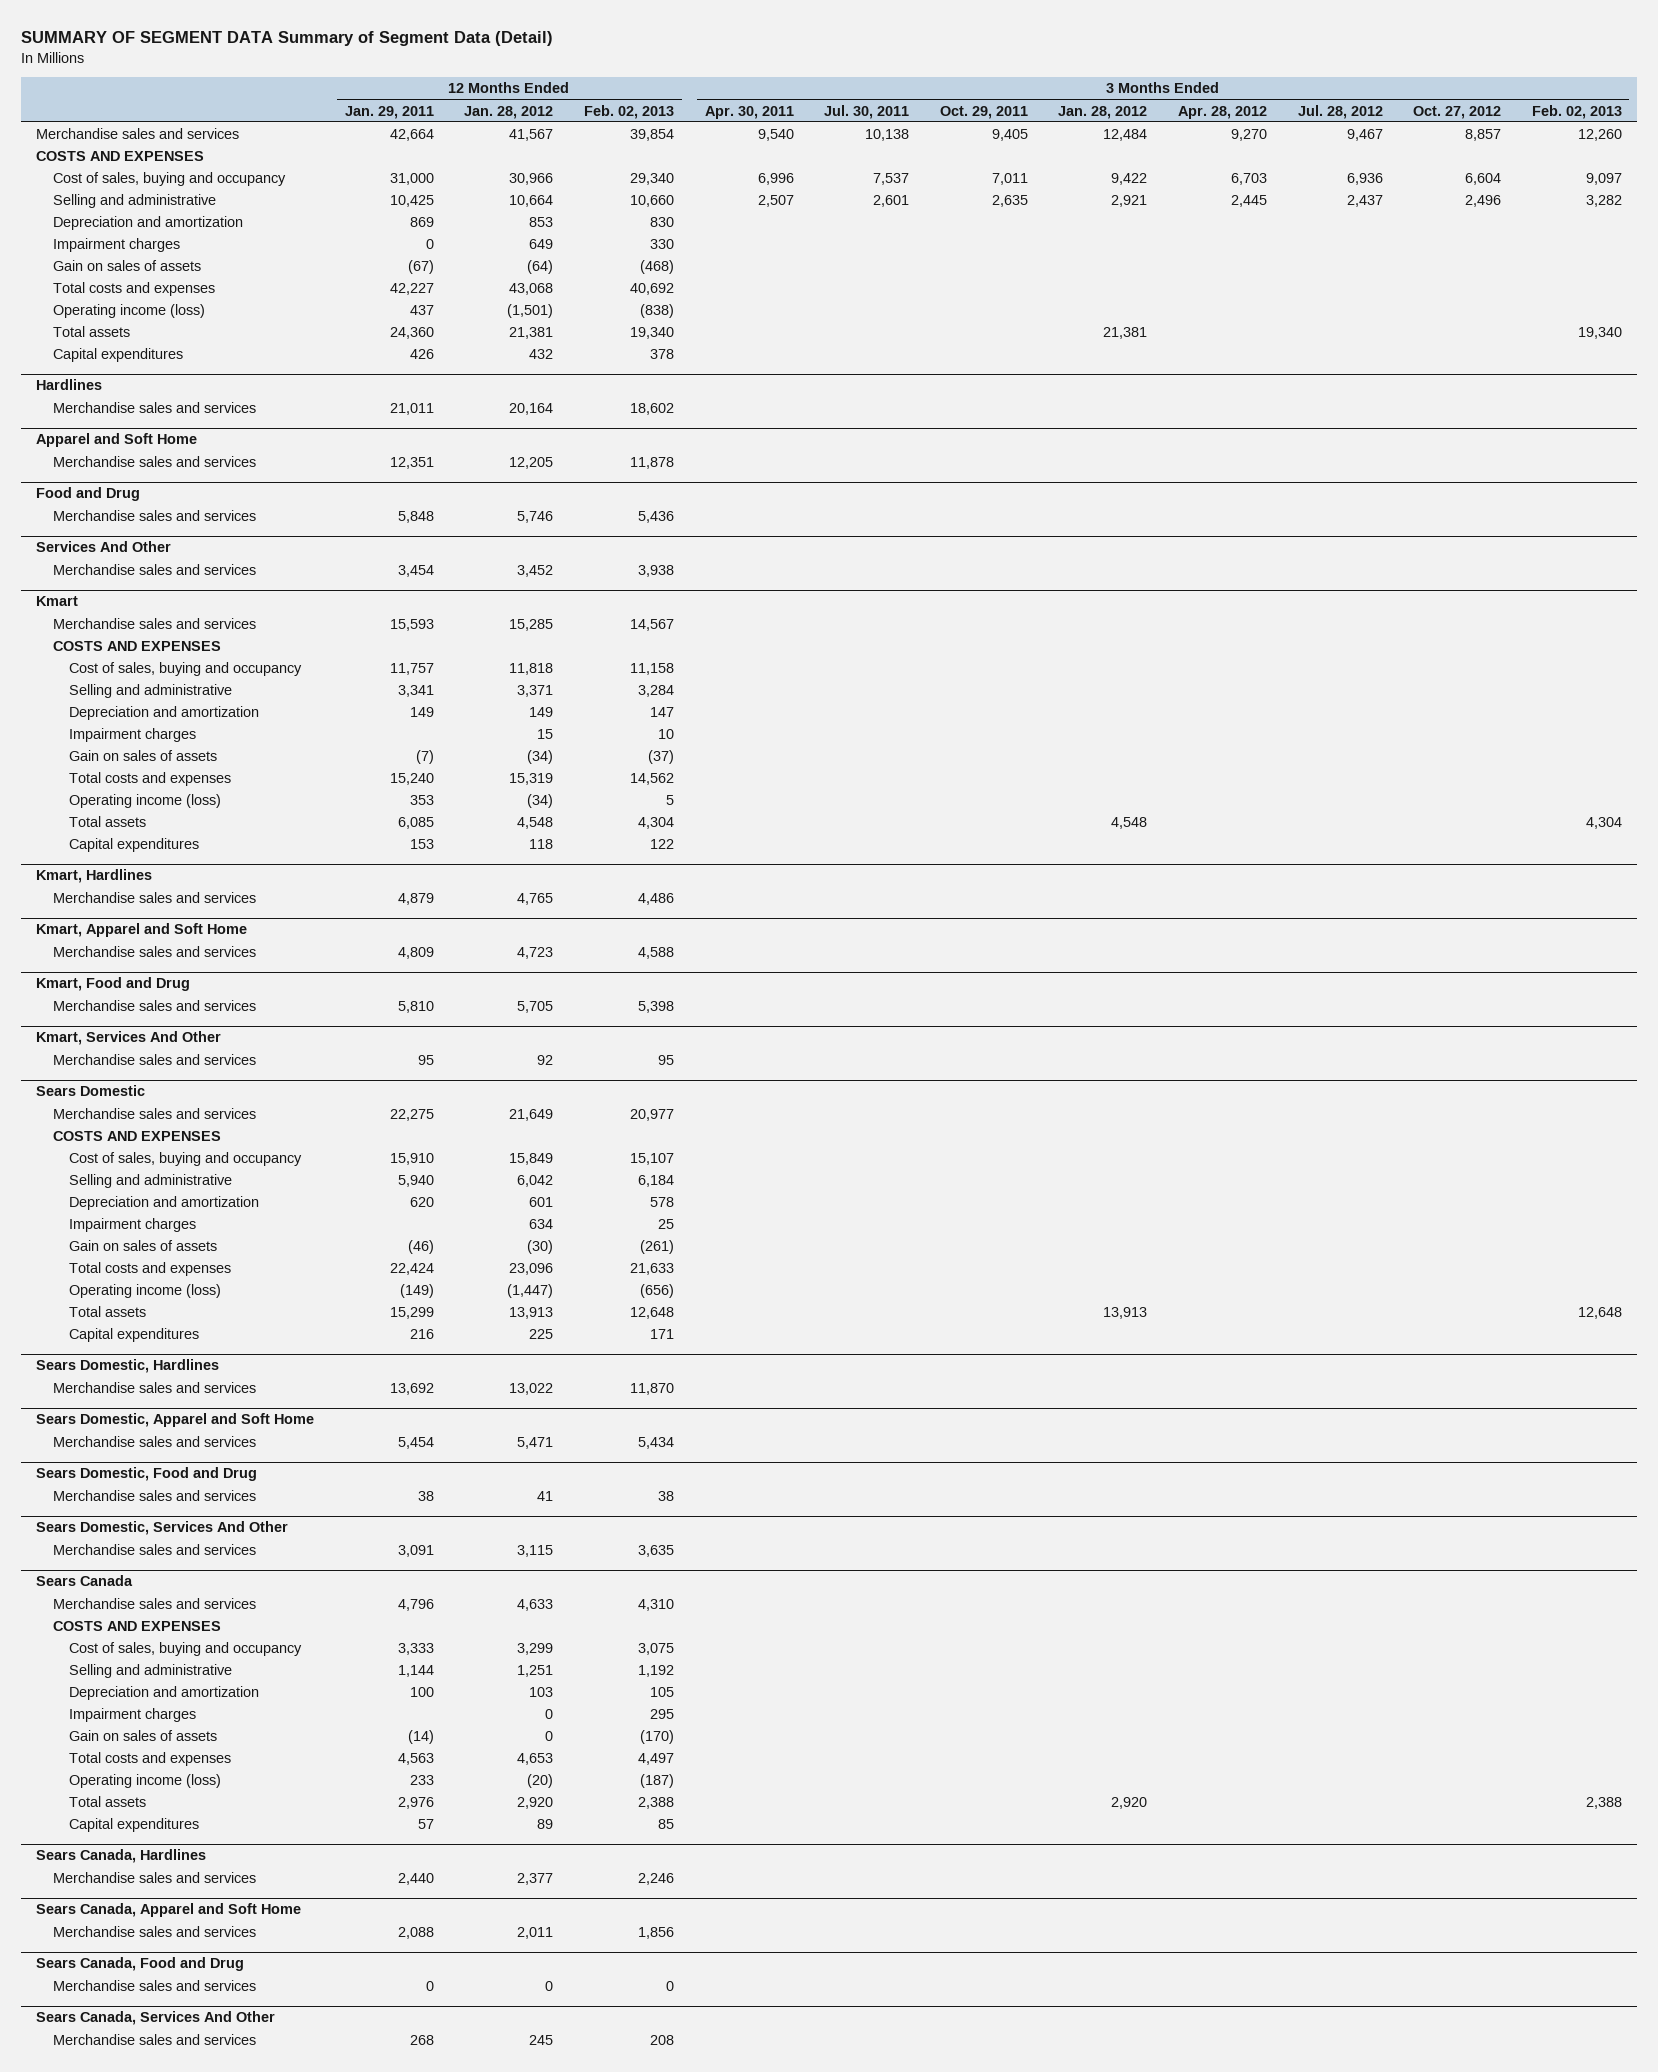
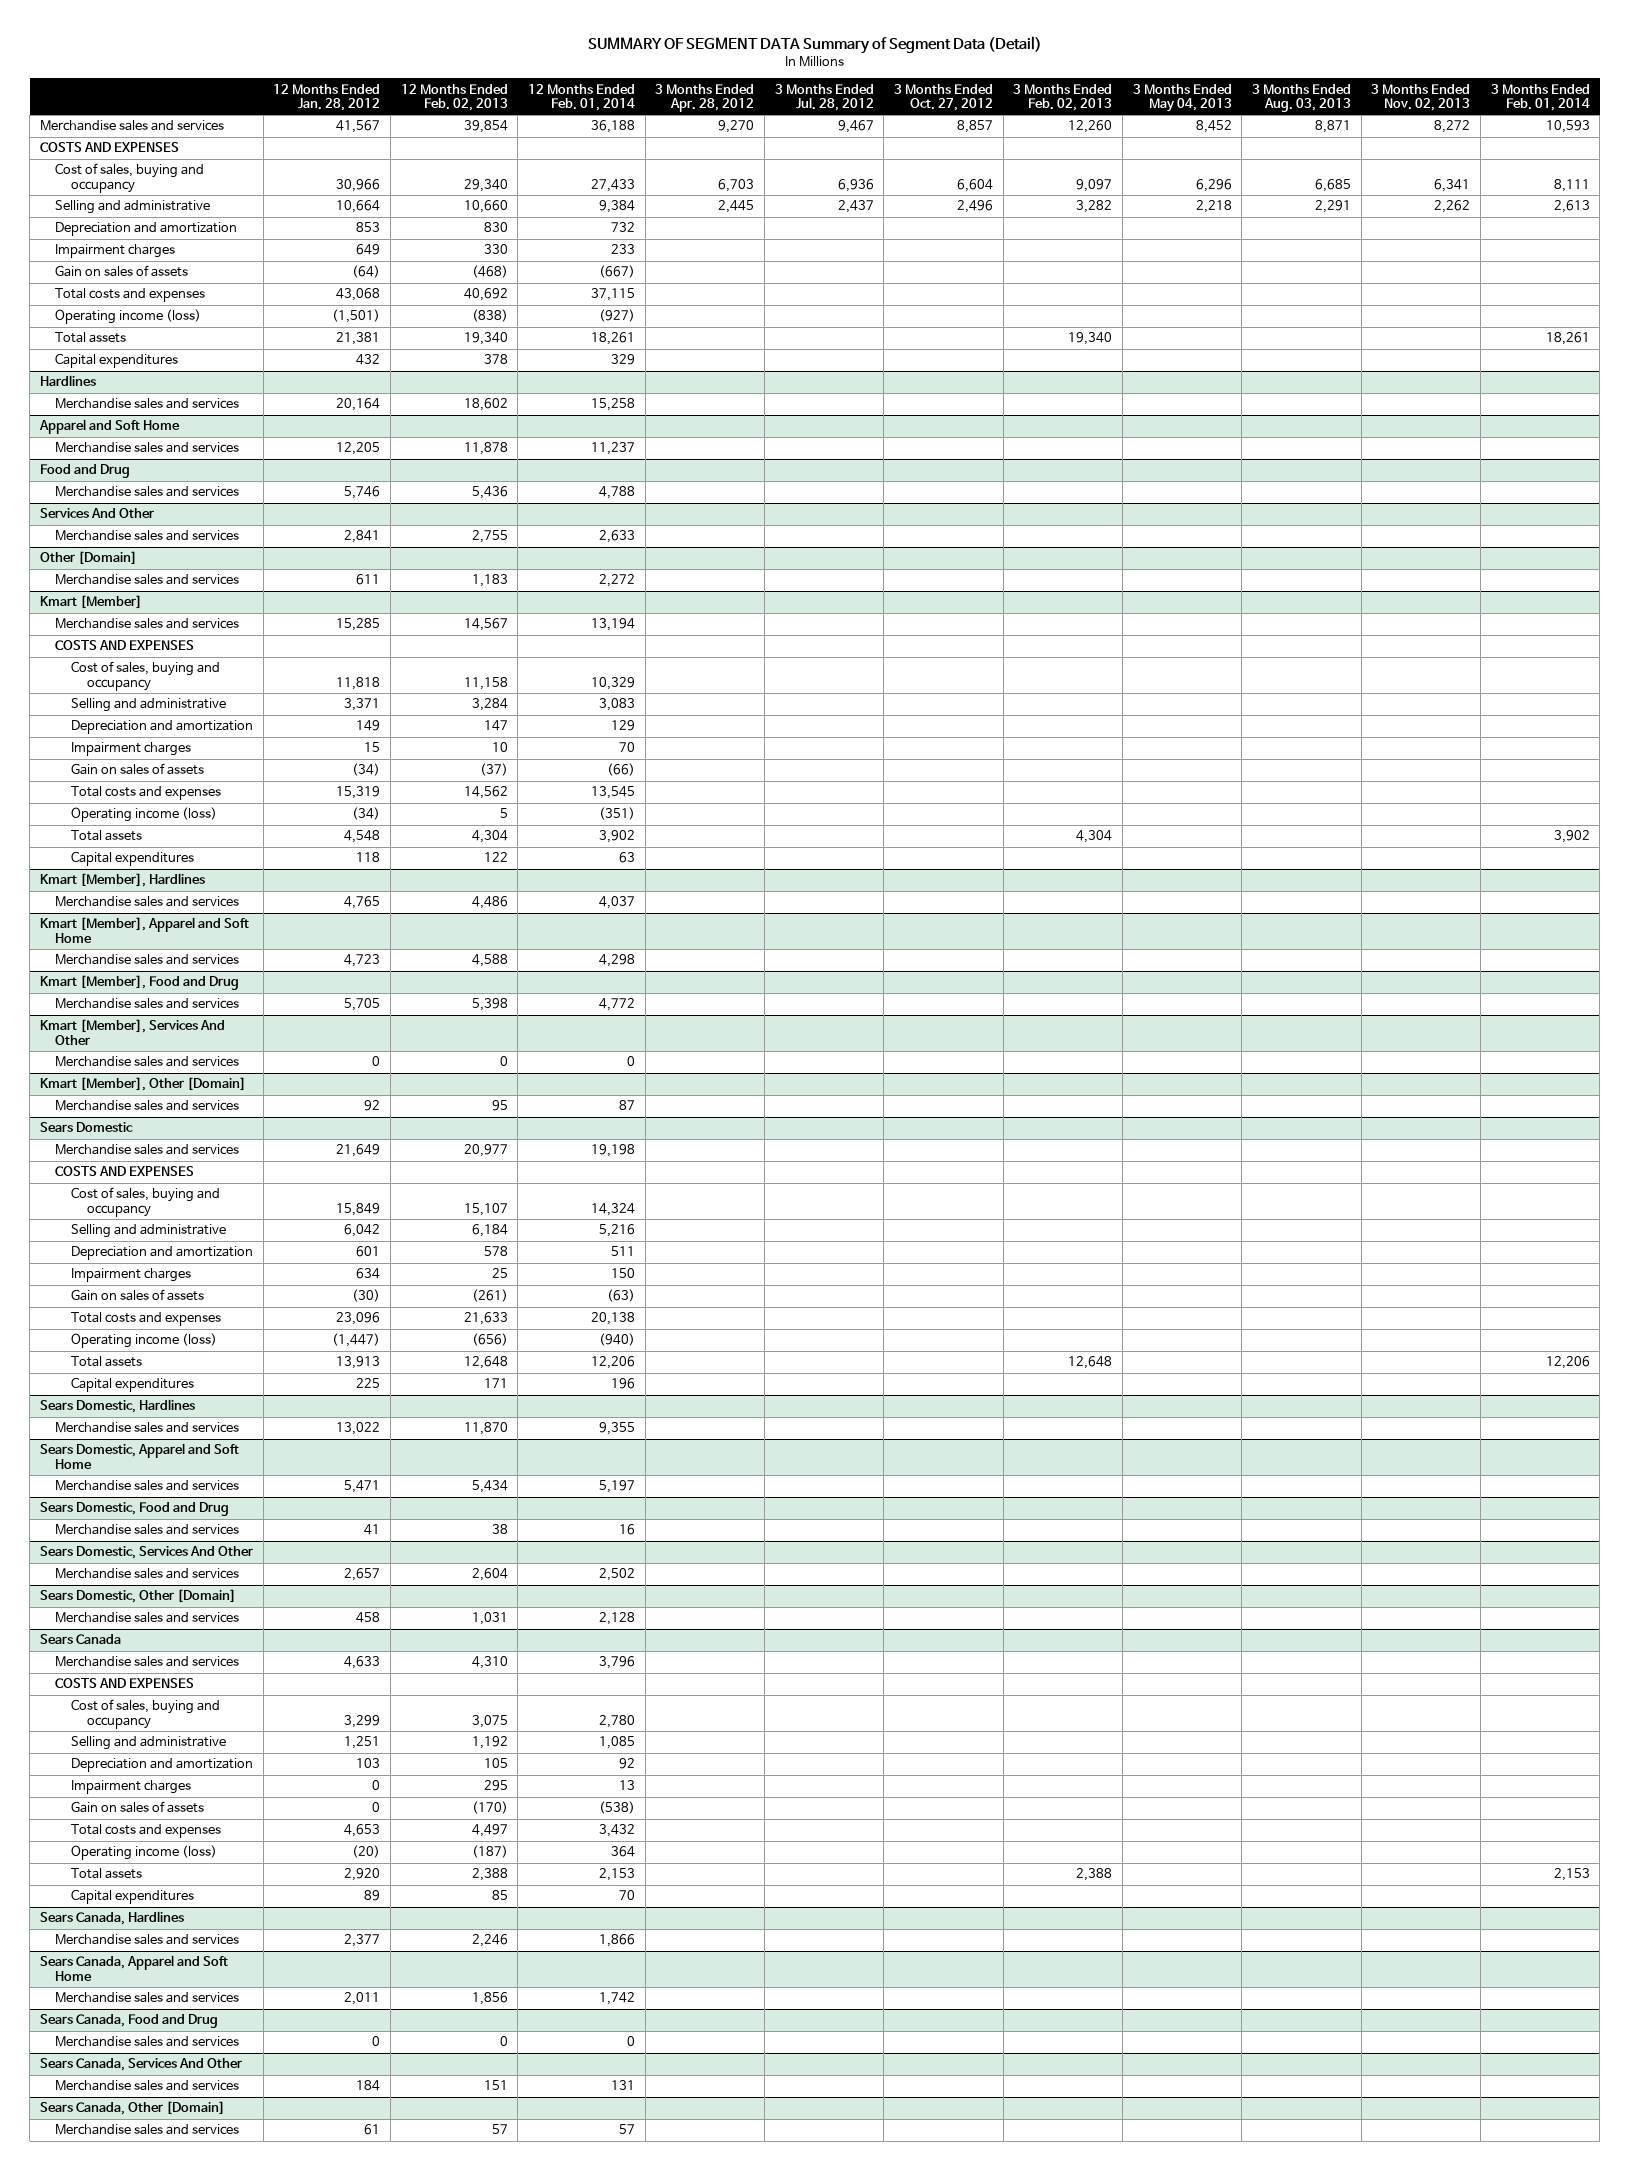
- | 12 Months Ended Jan. 29, 2011 | 12 Months Ended Jan. 28, 2012 | 12 Months Ended Feb. 02, 2013 | 3 Months Ended Apr. 30, 2011 | 3 Months Ended Jul. 30, 2011 | 3 Months Ended Oct. 29, 2011 | 3 Months Ended Jan. 28, 2012 | 3 Months Ended Apr. 28, 2012 | 3 Months Ended Jul. 28, 2012 | 3 Months Ended Oct. 27, 2012 | 3 Months Ended Feb. 02, 2013
+ | 12 Months Ended Jan. 28, 2012 | 12 Months Ended Feb. 02, 2013 | 12 Months Ended Feb. 01, 2014 | 3 Months Ended Apr. 28, 2012 | 3 Months Ended Jul. 28, 2012 | 3 Months Ended Oct. 27, 2012 | 3 Months Ended Feb. 02, 2013 | 3 Months Ended May 04, 2013 | 3 Months Ended Aug. 03, 2013 | 3 Months Ended Nov. 02, 2013 | 3 Months Ended Feb. 01, 2014
@ Services And Other
- Merchandise sales and services | 3,454 | 3,452 | 3,938 | | | | | | | |
- Kmart
@ Services And Other
+ Merchandise sales and services | 2,841 | 2,755 | 2,633 | | | | | | | |
+ Other [Domain]
+ Merchandise sales and services | 611 | 1,183 | 2,272 | | | | | | | |
+ Kmart [Member]
- Kmart, Hardlines
+ Kmart [Member], Hardlines
- Kmart, Apparel and Soft Home
+ Kmart [Member], Apparel and Soft Home
- Kmart, Food and Drug
+ Kmart [Member], Food and Drug
- Kmart, Services And Other
+ Kmart [Member], Services And Other
+ Merchandise sales and services | 0 | 0 | 0 | | | | | | | |
+ Kmart [Member], Other [Domain]
@ Sears Domestic, Services And Other
- Merchandise sales and services | 3,091 | 3,115 | 3,635 | | | | | | | |
+ Merchandise sales and services | 2,657 | 2,604 | 2,502 | | | | | | | |
+ Sears Domestic, Other [Domain]
+ Merchandise sales and services | 458 | 1,031 | 2,128 | | | | | | | |
@ Sears Canada, Services And Other
- Merchandise sales and services | 268 | 245 | 208 | | | | | | | |
+ Merchandise sales and services | 184 | 151 | 131 | | | | | | | |
+ Sears Canada, Other [Domain]
+ Merchandise sales and services | 61 | 57 | 57 | | | | | | | |

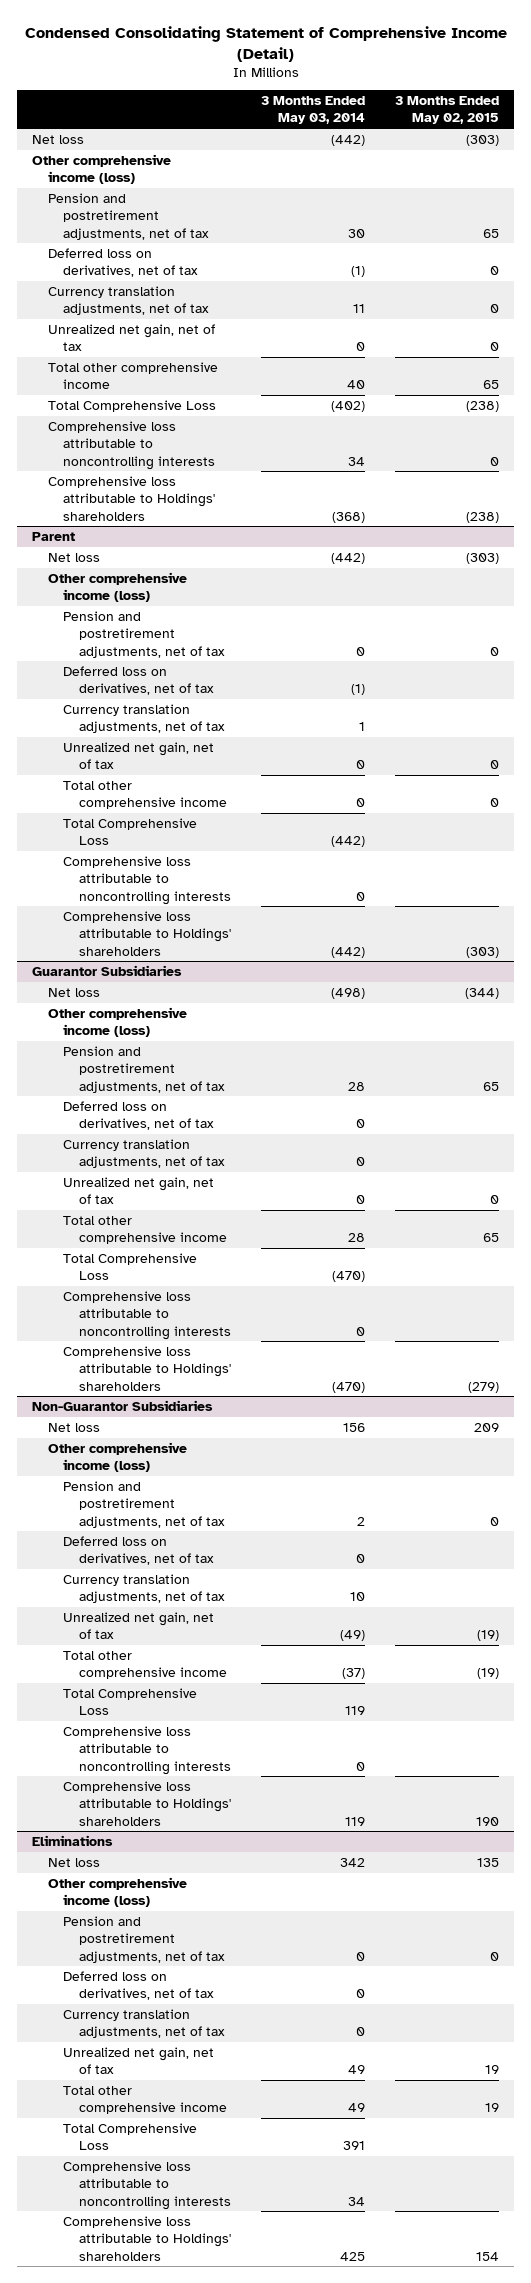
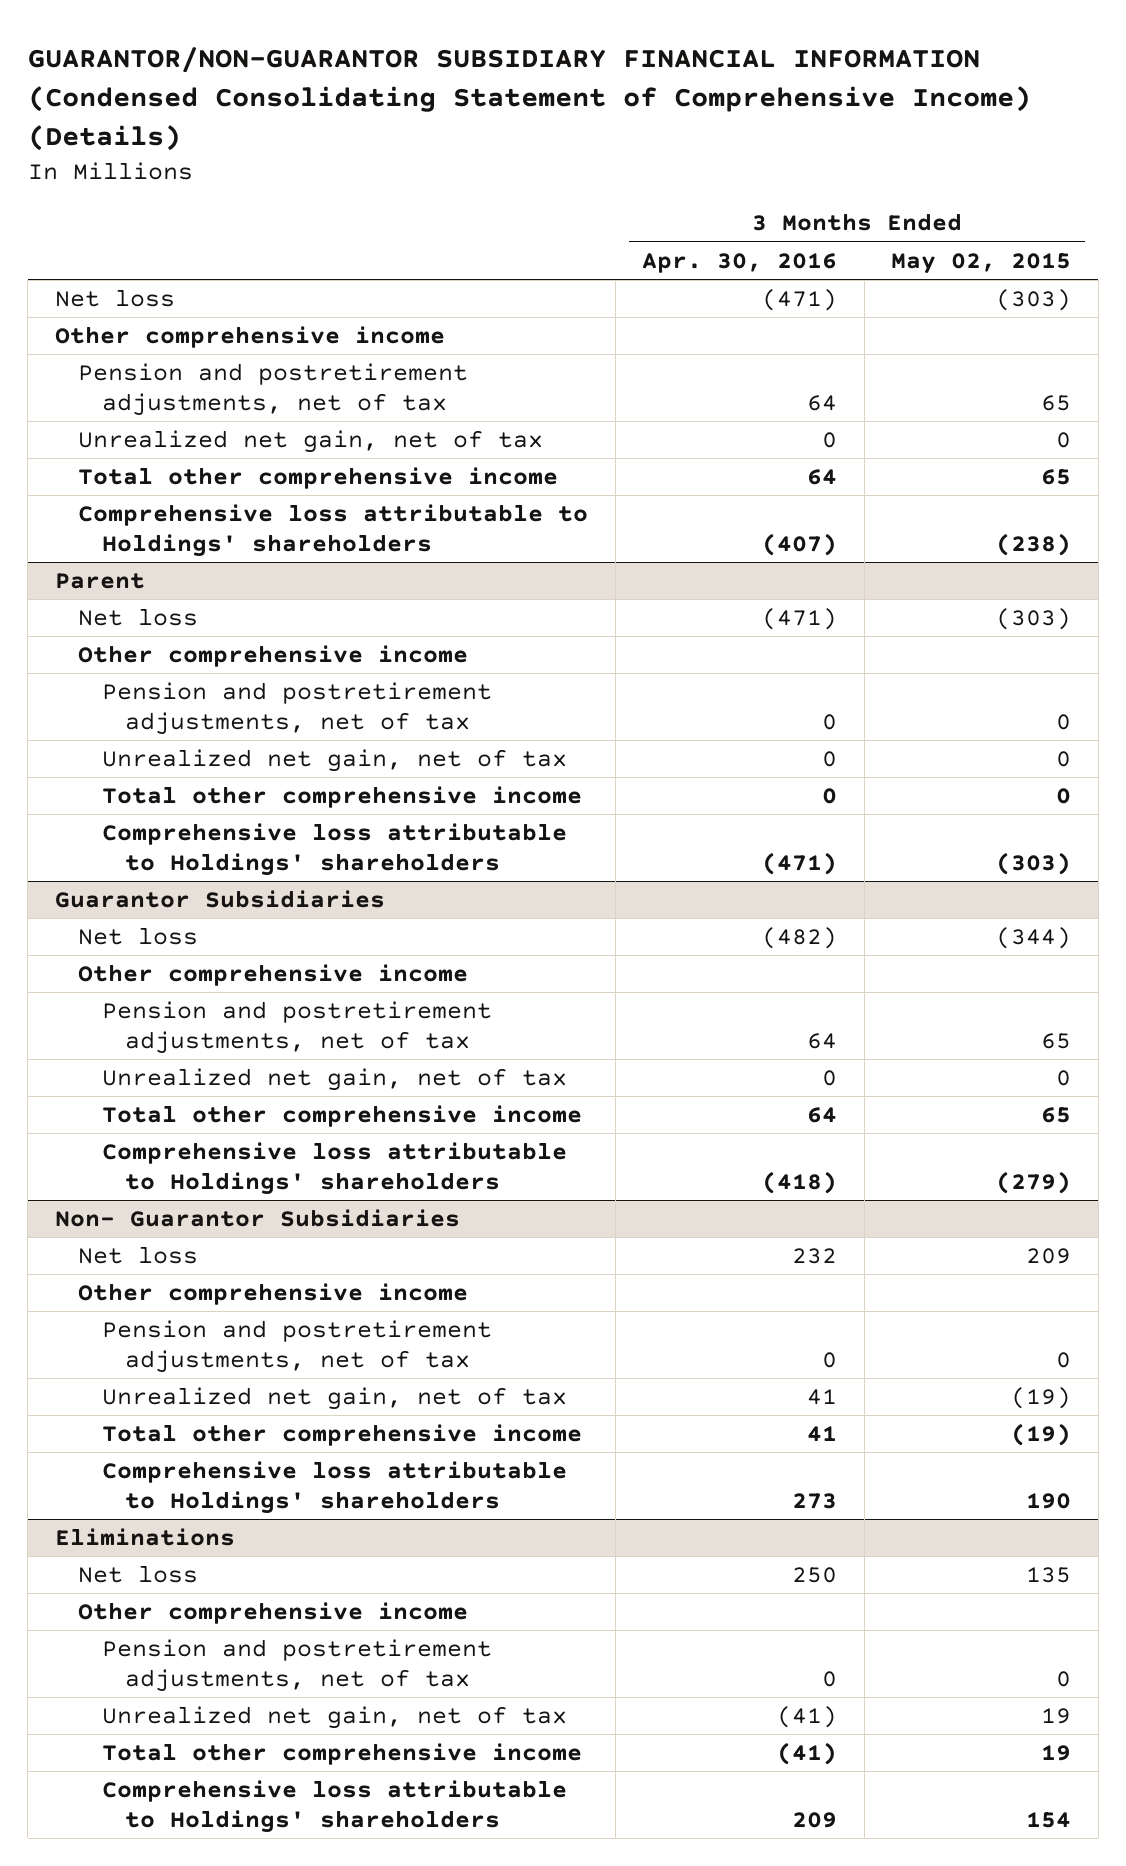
- Condensed Consolidating Statement of Comprehensive Income (Detail)
+ GUARANTOR/NON-GUARANTOR SUBSIDIARY FINANCIAL INFORMATION (Condensed Consolidating Statement of Comprehensive Income) (Details)
- | 3 Months Ended May 03, 2014 | 3 Months Ended May 02, 2015
+ | 3 Months Ended Apr. 30, 2016 | 3 Months Ended May 02, 2015
- Other comprehensive income (loss)
+ Other comprehensive income
- Deferred loss on derivatives, net of tax | (1) | 0
- Currency translation adjustments, net of tax | 11 | 0
- Total Comprehensive Loss | (402) | (238)
- Comprehensive loss attributable to noncontrolling interests | 34 | 0
@ Parent
- Other comprehensive income (loss)
+ Other comprehensive income
- Deferred loss on derivatives, net of tax | (1) |
- Currency translation adjustments, net of tax | 1 |
- Total Comprehensive Loss | (442) |
- Comprehensive loss attributable to noncontrolling interests | 0 |
@ Guarantor Subsidiaries
- Other comprehensive income (loss)
+ Other comprehensive income
- Deferred loss on derivatives, net of tax | 0 |
- Currency translation adjustments, net of tax | 0 |
- Total Comprehensive Loss | (470) |
- Comprehensive loss attributable to noncontrolling interests | 0 |
- Non-Guarantor Subsidiaries
+ Non- Guarantor Subsidiaries
- Other comprehensive income (loss)
+ Other comprehensive income
- Deferred loss on derivatives, net of tax | 0 |
- Currency translation adjustments, net of tax | 10 |
- Total Comprehensive Loss | 119 |
- Comprehensive loss attributable to noncontrolling interests | 0 |
@ Eliminations
- Other comprehensive income (loss)
+ Other comprehensive income
- Deferred loss on derivatives, net of tax | 0 |
- Currency translation adjustments, net of tax | 0 |
- Total Comprehensive Loss | 391 |
- Comprehensive loss attributable to noncontrolling interests | 34 |

